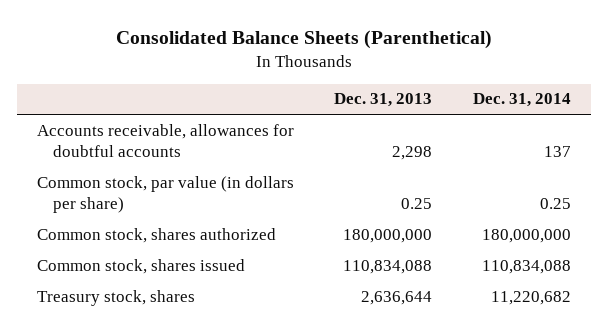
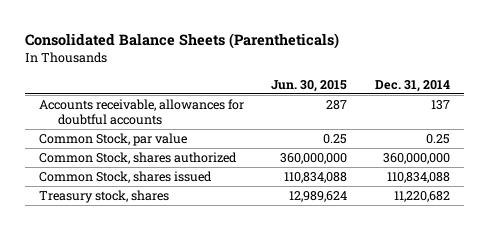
- Consolidated Balance Sheets (Parenthetical)
+ Consolidated Balance Sheets (Parentheticals)
- | Dec. 31, 2013 | Dec. 31, 2014
+ | Jun. 30, 2015 | Dec. 31, 2014
- Common stock, par value (in dollars per share) | 0.25 | 0.25
- Common stock, shares authorized | 180,000,000 | 180,000,000
- Common stock, shares issued | 110,834,088 | 110,834,088
+ Common Stock, par value | 0.25 | 0.25
+ Common Stock, shares authorized | 360,000,000 | 360,000,000
+ Common Stock, shares issued | 110,834,088 | 110,834,088

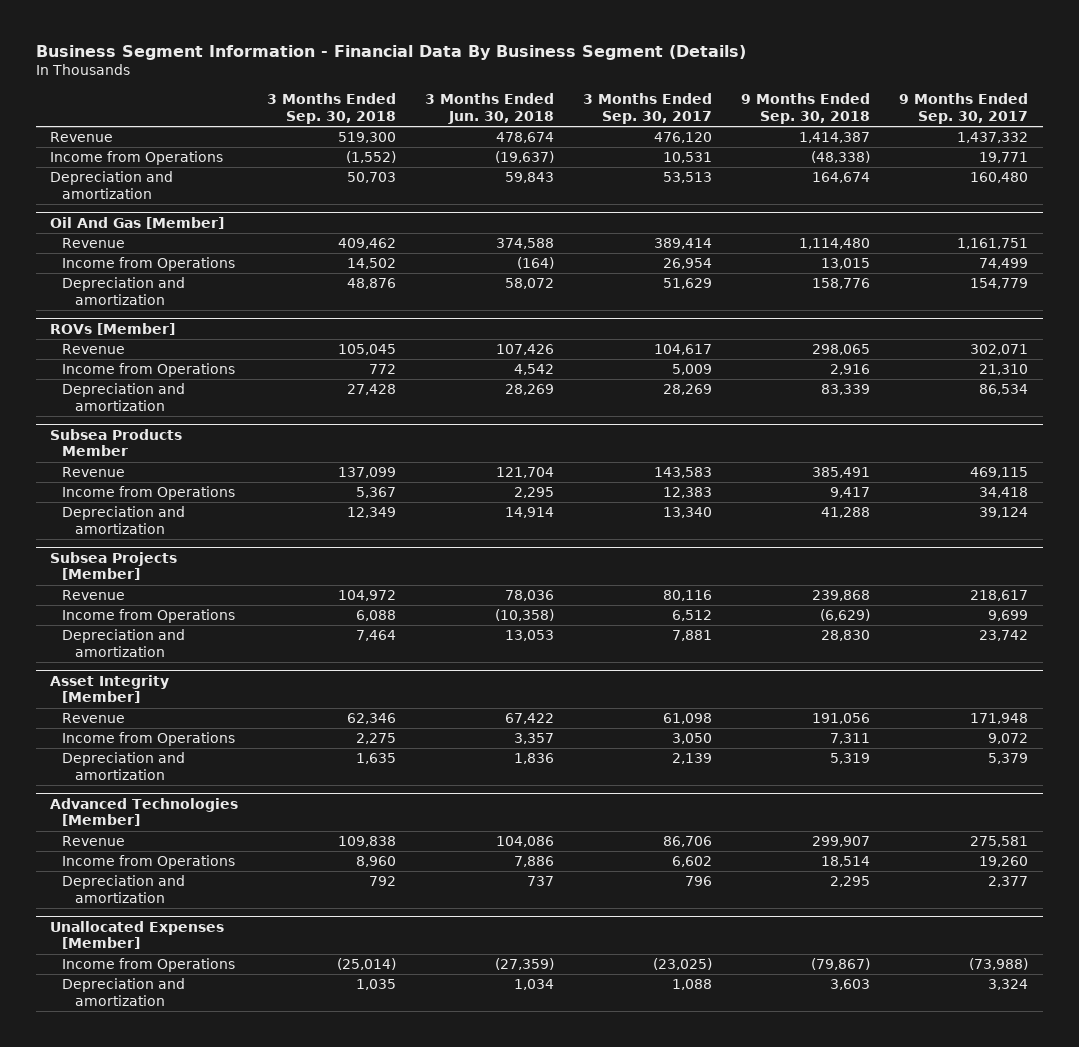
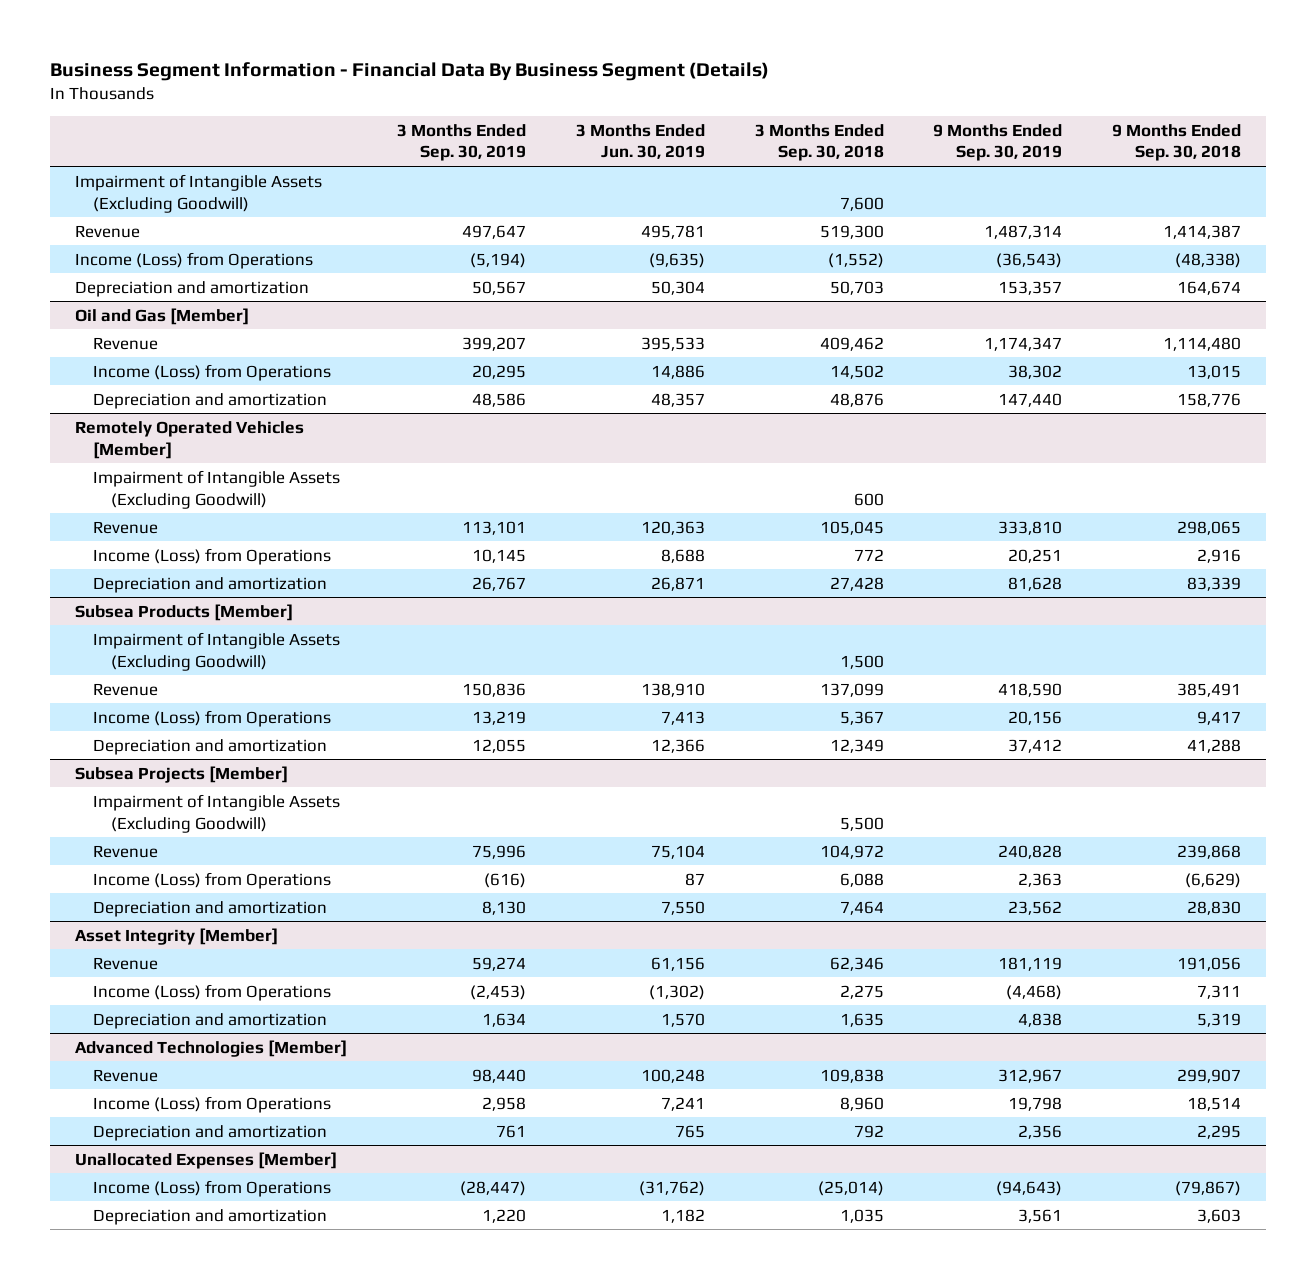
- | 3 Months Ended Sep. 30, 2018 | 3 Months Ended Jun. 30, 2018 | 3 Months Ended Sep. 30, 2017 | 9 Months Ended Sep. 30, 2018 | 9 Months Ended Sep. 30, 2017
+ | 3 Months Ended Sep. 30, 2019 | 3 Months Ended Jun. 30, 2019 | 3 Months Ended Sep. 30, 2018 | 9 Months Ended Sep. 30, 2019 | 9 Months Ended Sep. 30, 2018
+ Impairment of Intangible Assets (Excluding Goodwill) | | | 7,600 | |
- Income from Operations | (1,552) | (19,637) | 10,531 | (48,338) | 19,771
+ Income (Loss) from Operations | (5,194) | (9,635) | (1,552) | (36,543) | (48,338)
- Oil And Gas [Member]
+ Oil and Gas [Member]
- Income from Operations | 14,502 | (164) | 26,954 | 13,015 | 74,499
+ Income (Loss) from Operations | 20,295 | 14,886 | 14,502 | 38,302 | 13,015
- ROVs [Member]
+ Remotely Operated Vehicles [Member]
+ Impairment of Intangible Assets (Excluding Goodwill) | | | 600 | |
- Income from Operations | 772 | 4,542 | 5,009 | 2,916 | 21,310
+ Income (Loss) from Operations | 10,145 | 8,688 | 772 | 20,251 | 2,916
- Subsea Products Member
+ Subsea Products [Member]
+ Impairment of Intangible Assets (Excluding Goodwill) | | | 1,500 | |
- Income from Operations | 5,367 | 2,295 | 12,383 | 9,417 | 34,418
+ Income (Loss) from Operations | 13,219 | 7,413 | 5,367 | 20,156 | 9,417
@ Subsea Projects [Member]
+ Impairment of Intangible Assets (Excluding Goodwill) | | | 5,500 | |
- Income from Operations | 6,088 | (10,358) | 6,512 | (6,629) | 9,699
+ Income (Loss) from Operations | (616) | 87 | 6,088 | 2,363 | (6,629)
@ Asset Integrity [Member]
- Income from Operations | 2,275 | 3,357 | 3,050 | 7,311 | 9,072
+ Income (Loss) from Operations | (2,453) | (1,302) | 2,275 | (4,468) | 7,311
@ Advanced Technologies [Member]
- Income from Operations | 8,960 | 7,886 | 6,602 | 18,514 | 19,260
+ Income (Loss) from Operations | 2,958 | 7,241 | 8,960 | 19,798 | 18,514
@ Unallocated Expenses [Member]
- Income from Operations | (25,014) | (27,359) | (23,025) | (79,867) | (73,988)
+ Income (Loss) from Operations | (28,447) | (31,762) | (25,014) | (94,643) | (79,867)

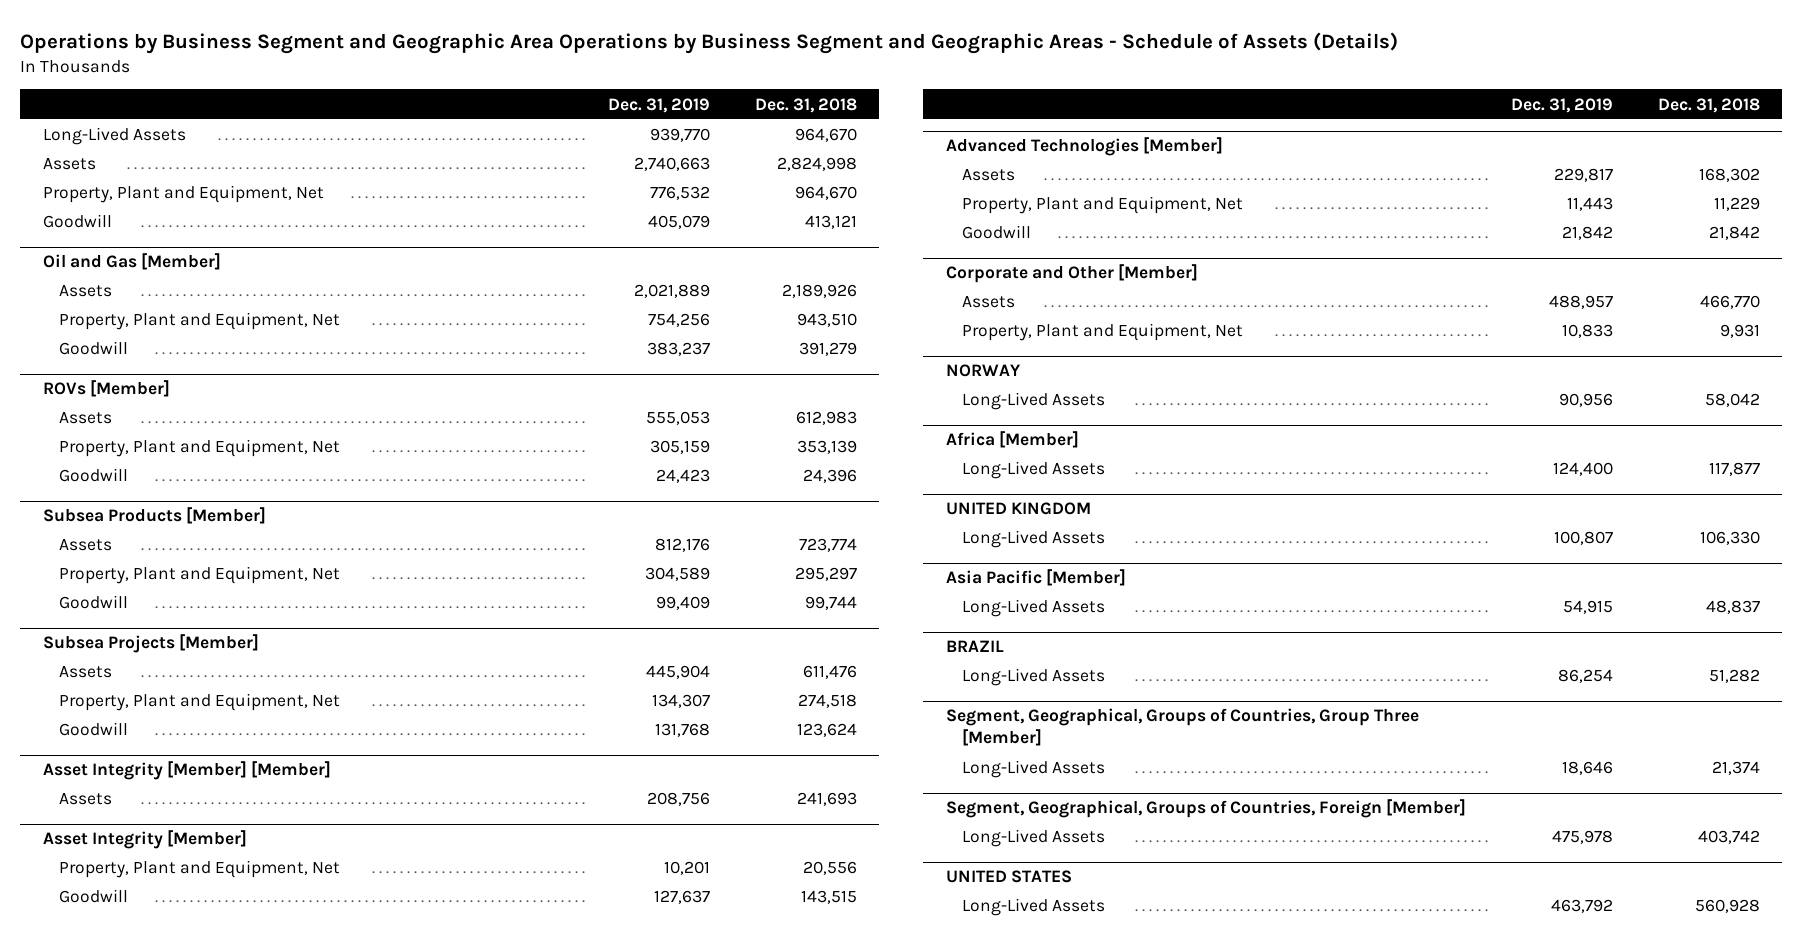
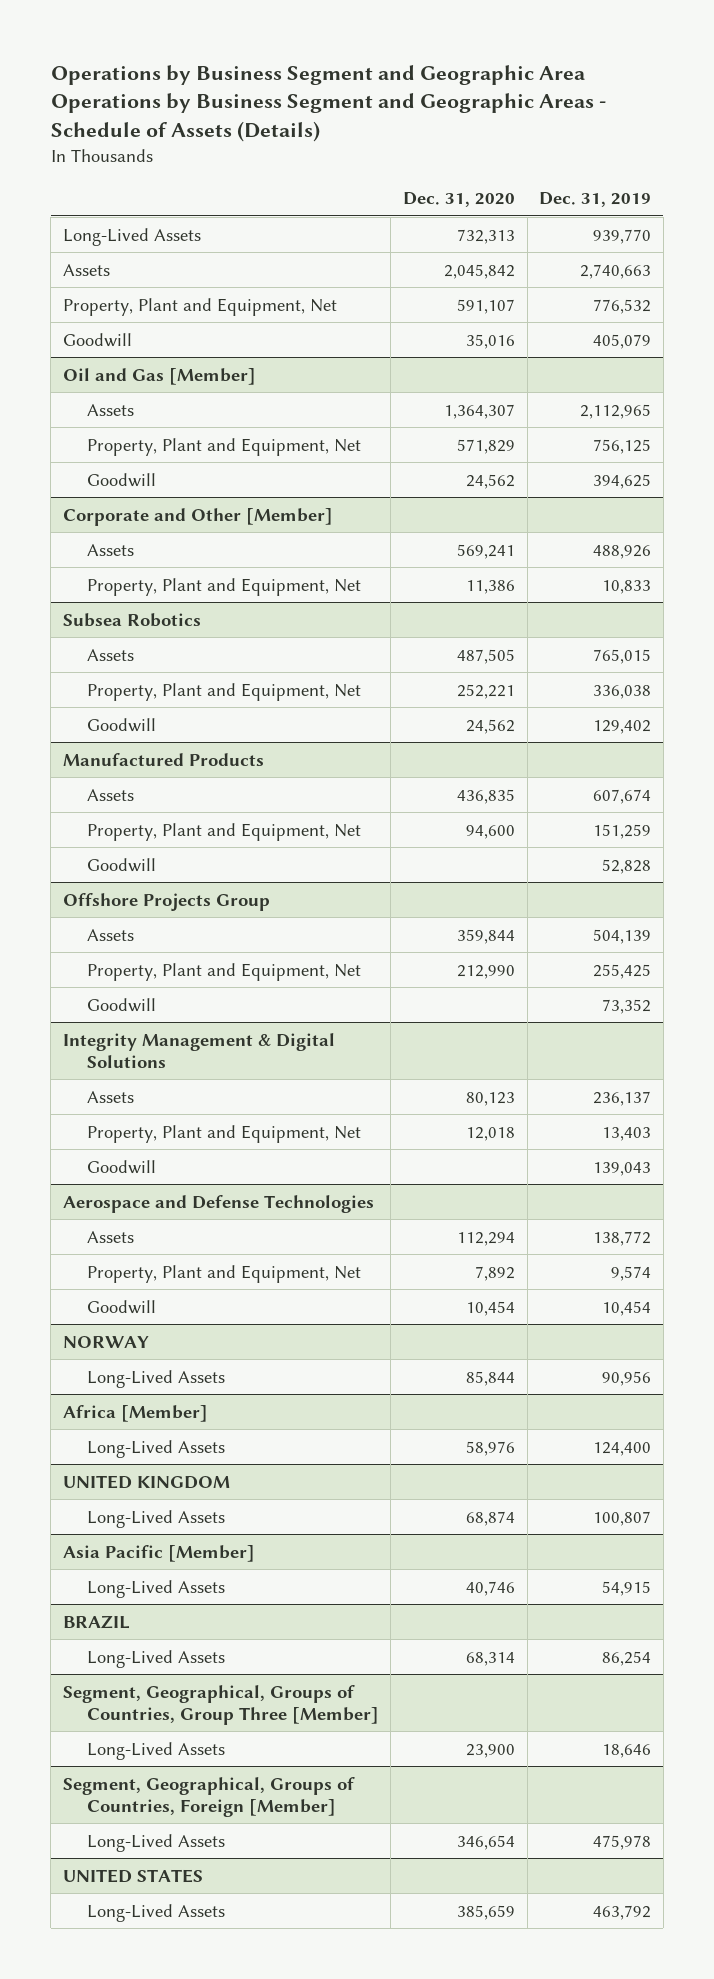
- | Dec. 31, 2019 | Dec. 31, 2018
+ | Dec. 31, 2020 | Dec. 31, 2019
@ Oil and Gas [Member]
- Assets | 2,021,889 | 2,189,926
- Property, Plant and Equipment, Net | 754,256 | 943,510
- Goodwill | 383,237 | 391,279
- ROVs [Member]
- Assets | 555,053 | 612,983
- Property, Plant and Equipment, Net | 305,159 | 353,139
- Goodwill | 24,423 | 24,396
- Subsea Products [Member]
- Assets | 812,176 | 723,774
- Property, Plant and Equipment, Net | 304,589 | 295,297
- Goodwill | 99,409 | 99,744
- Subsea Projects [Member]
- Assets | 445,904 | 611,476
- Property, Plant and Equipment, Net | 134,307 | 274,518
- Goodwill | 131,768 | 123,624
- Asset Integrity [Member] [Member]
- Assets | 208,756 | 241,693
- Asset Integrity [Member]
- Property, Plant and Equipment, Net | 10,201 | 20,556
- Goodwill | 127,637 | 143,515
- Advanced Technologies [Member]
- Assets | 229,817 | 168,302
- Property, Plant and Equipment, Net | 11,443 | 11,229
- Goodwill | 21,842 | 21,842
@ Oil and Gas [Member]
+ Assets | 1,364,307 | 2,112,965
+ Property, Plant and Equipment, Net | 571,829 | 756,125
+ Goodwill | 24,562 | 394,625
@ Corporate and Other [Member]
- Assets | 488,957 | 466,770
+ Assets | 569,241 | 488,926
+ Subsea Robotics
+ Assets | 487,505 | 765,015
+ Property, Plant and Equipment, Net | 252,221 | 336,038
+ Goodwill | 24,562 | 129,402
+ Manufactured Products
+ Assets | 436,835 | 607,674
+ Property, Plant and Equipment, Net | 94,600 | 151,259
+ Goodwill | | 52,828
+ Offshore Projects Group
+ Assets | 359,844 | 504,139
+ Property, Plant and Equipment, Net | 212,990 | 255,425
+ Goodwill | | 73,352
+ Integrity Management & Digital Solutions
+ Assets | 80,123 | 236,137
+ Property, Plant and Equipment, Net | 12,018 | 13,403
+ Goodwill | | 139,043
+ Aerospace and Defense Technologies
+ Assets | 112,294 | 138,772
+ Property, Plant and Equipment, Net | 7,892 | 9,574
+ Goodwill | 10,454 | 10,454

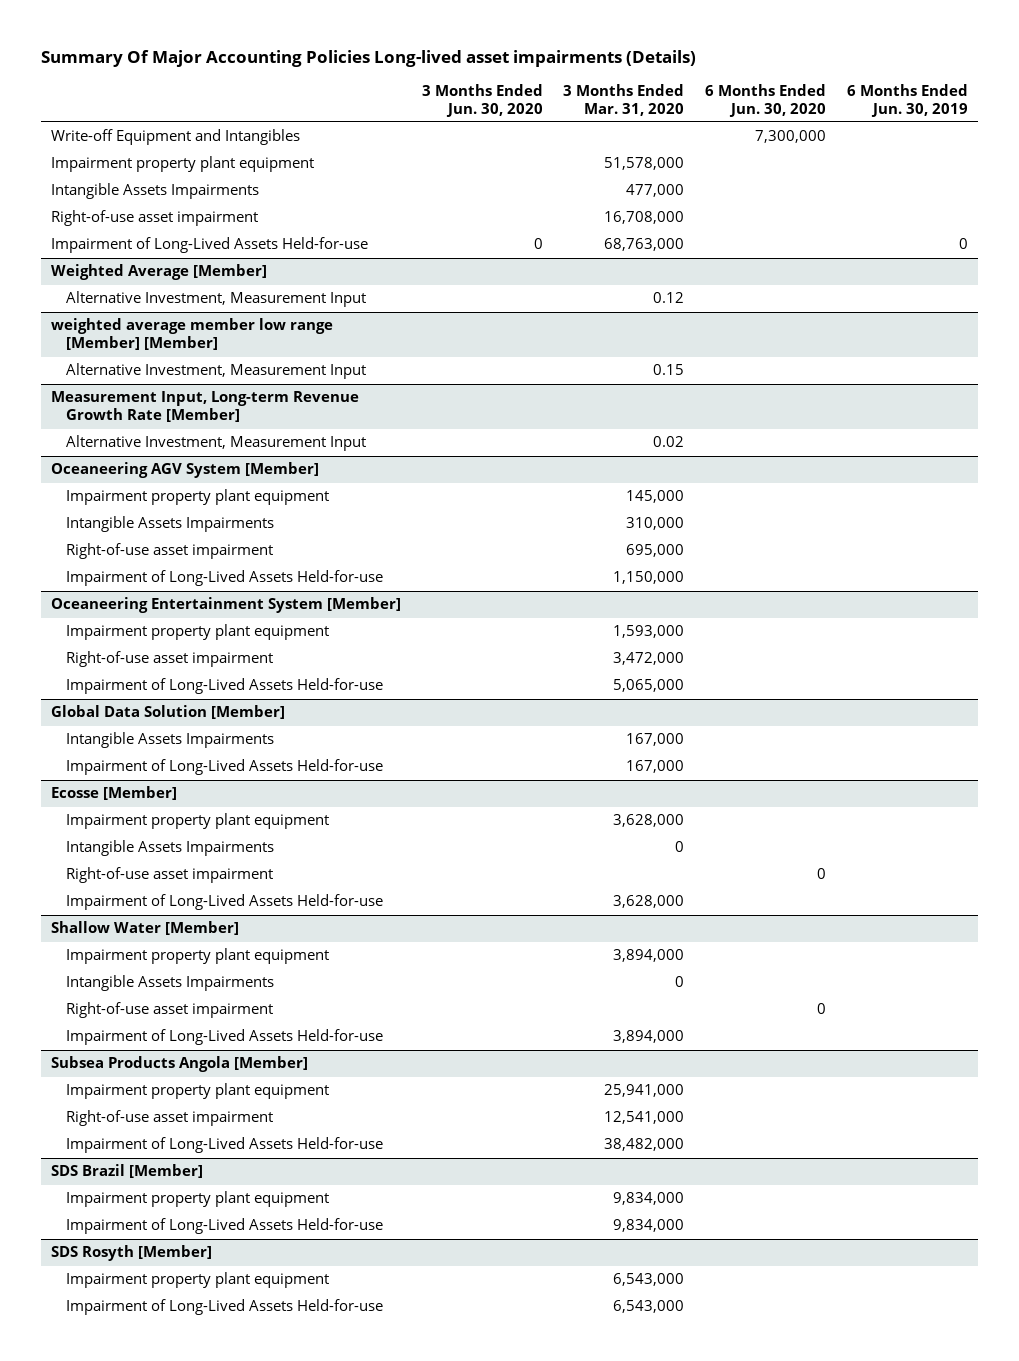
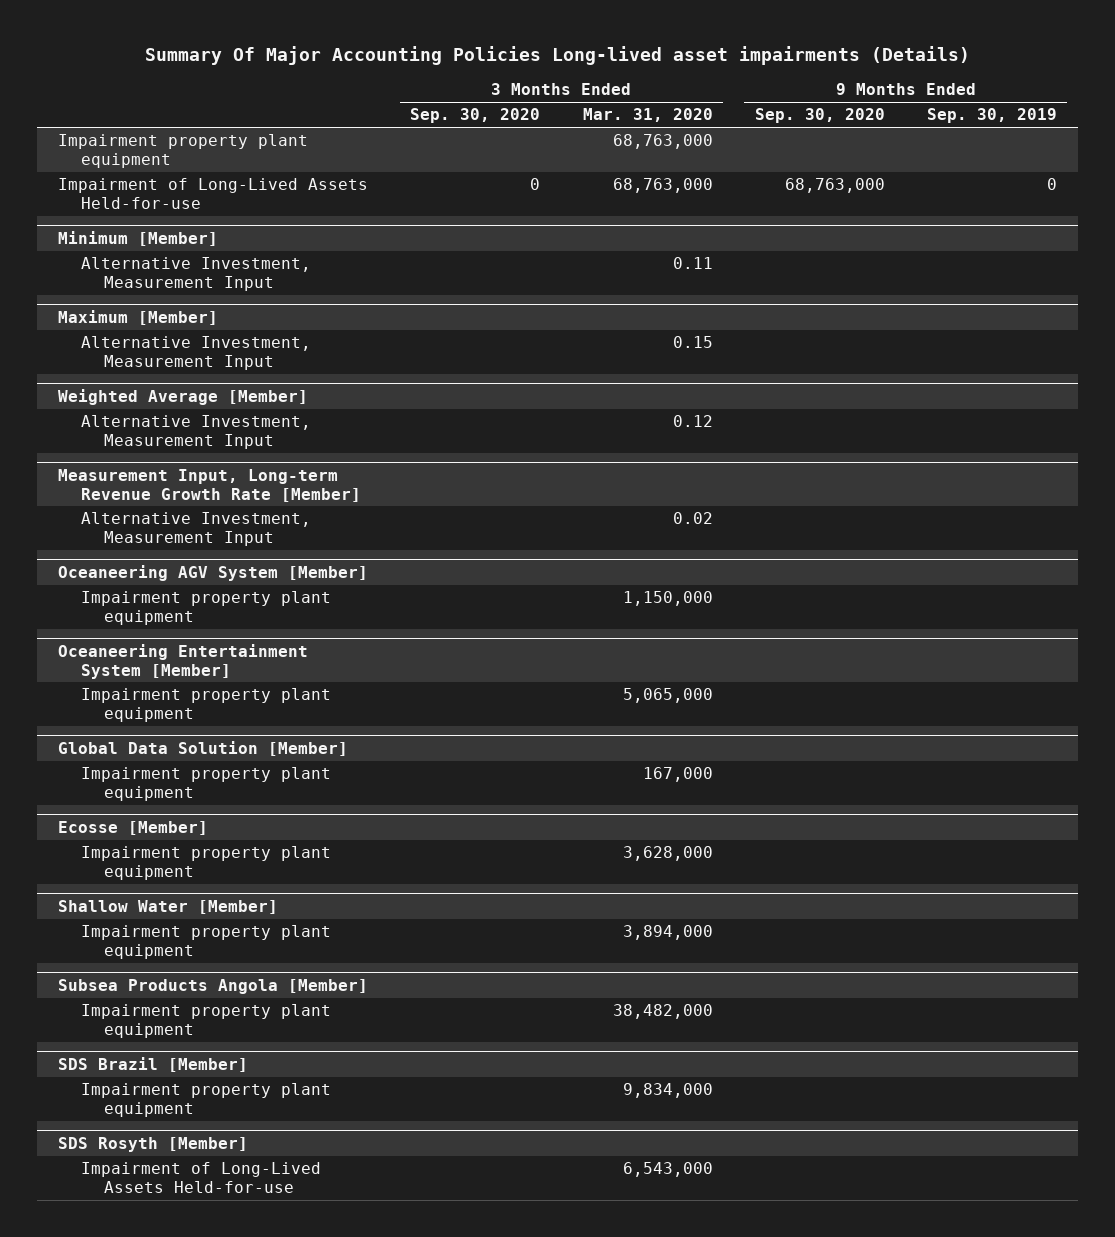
- | 3 Months Ended Jun. 30, 2020 | 3 Months Ended Mar. 31, 2020 | 6 Months Ended Jun. 30, 2020 | 6 Months Ended Jun. 30, 2019
+ | 3 Months Ended Sep. 30, 2020 | 3 Months Ended Mar. 31, 2020 | 9 Months Ended Sep. 30, 2020 | 9 Months Ended Sep. 30, 2019
- Write-off Equipment and Intangibles | | | 7,300,000 |
- Impairment property plant equipment | | 51,578,000 | |
- Intangible Assets Impairments | | 477,000 | |
- Right-of-use asset impairment | | 16,708,000 | |
+ Impairment property plant equipment | | 68,763,000 | |
+ Minimum [Member]
+ Alternative Investment, Measurement Input | | 0.11 | |
+ Maximum [Member]
+ Alternative Investment, Measurement Input | | 0.15 | |
- weighted average member low range [Member] [Member]
- Alternative Investment, Measurement Input | | 0.15 | |
@ Oceaneering AGV System [Member]
- Impairment property plant equipment | | 145,000 | |
- Intangible Assets Impairments | | 310,000 | |
- Right-of-use asset impairment | | 695,000 | |
- Impairment of Long-Lived Assets Held-for-use | | 1,150,000 | |
+ Impairment property plant equipment | | 1,150,000 | |
@ Oceaneering Entertainment System [Member]
- Impairment property plant equipment | | 1,593,000 | |
- Right-of-use asset impairment | | 3,472,000 | |
- Impairment of Long-Lived Assets Held-for-use | | 5,065,000 | |
+ Impairment property plant equipment | | 5,065,000 | |
@ Global Data Solution [Member]
- Intangible Assets Impairments | | 167,000 | |
- Impairment of Long-Lived Assets Held-for-use | | 167,000 | |
+ Impairment property plant equipment | | 167,000 | |
@ Ecosse [Member]
- Intangible Assets Impairments | | 0 | |
- Right-of-use asset impairment | | | 0 |
- Impairment of Long-Lived Assets Held-for-use | | 3,628,000 | |
@ Shallow Water [Member]
- Intangible Assets Impairments | | 0 | |
- Right-of-use asset impairment | | | 0 |
- Impairment of Long-Lived Assets Held-for-use | | 3,894,000 | |
@ Subsea Products Angola [Member]
- Impairment property plant equipment | | 25,941,000 | |
- Right-of-use asset impairment | | 12,541,000 | |
- Impairment of Long-Lived Assets Held-for-use | | 38,482,000 | |
+ Impairment property plant equipment | | 38,482,000 | |
@ SDS Brazil [Member]
- Impairment of Long-Lived Assets Held-for-use | | 9,834,000 | |
@ SDS Rosyth [Member]
- Impairment property plant equipment | | 6,543,000 | |

